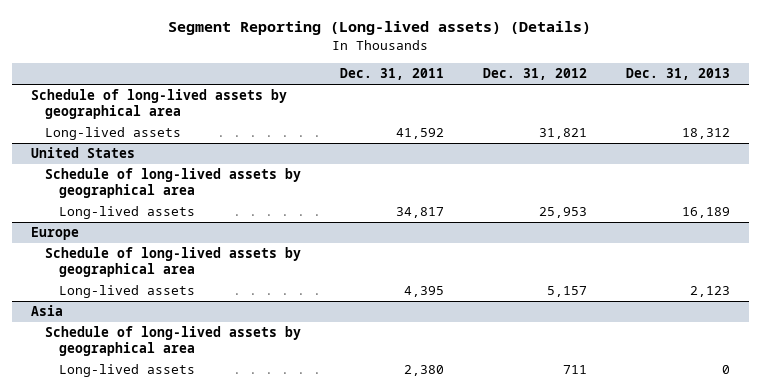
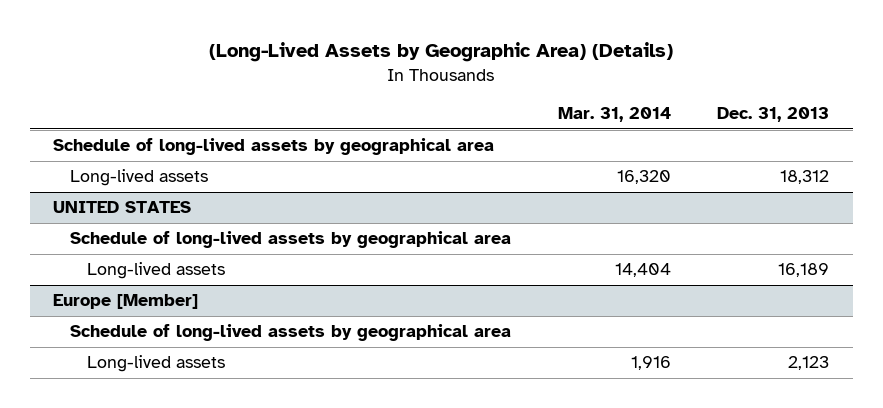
- Segment Reporting (Long-lived assets) (Details)
+ (Long-Lived Assets by Geographic Area) (Details)
- | Dec. 31, 2011 | Dec. 31, 2012 | Dec. 31, 2013
+ | Mar. 31, 2014 | Dec. 31, 2013
- United States
+ UNITED STATES
- Europe
+ Europe [Member]
- Asia
- Schedule of long-lived assets by geographical area
- Long-lived assets | 2,380 | 711 | 0

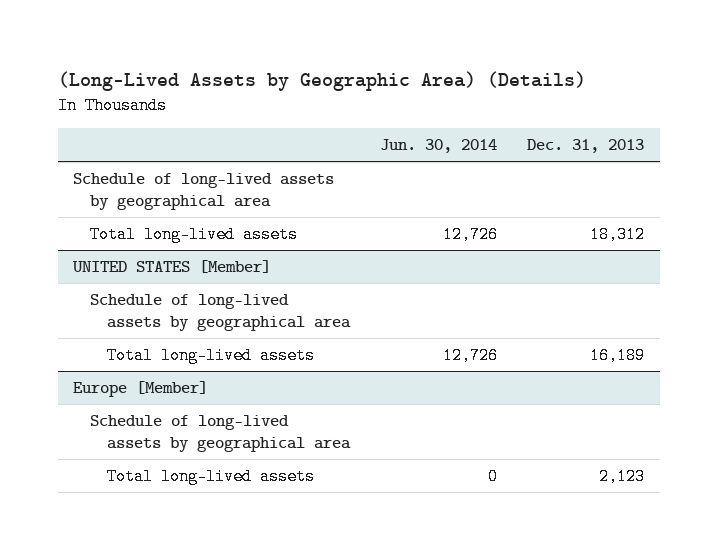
- | Mar. 31, 2014 | Dec. 31, 2013
+ | Jun. 30, 2014 | Dec. 31, 2013
- Long-lived assets | 16,320 | 18,312
- UNITED STATES
+ Total long-lived assets | 12,726 | 18,312
+ UNITED STATES [Member]
- Long-lived assets | 14,404 | 16,189
+ Total long-lived assets | 12,726 | 16,189
@ Europe [Member]
- Long-lived assets | 1,916 | 2,123
+ Total long-lived assets | 0 | 2,123

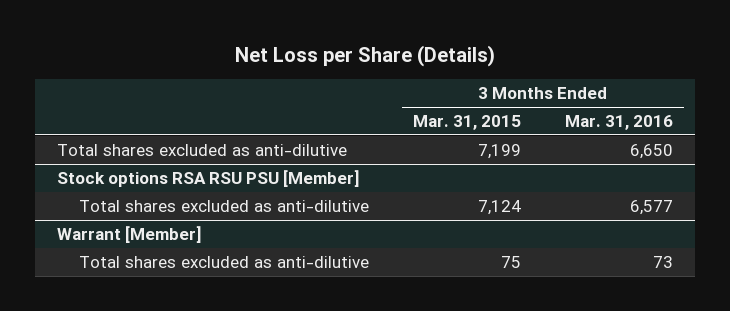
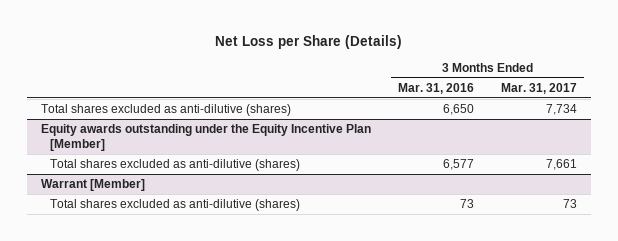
- | 3 Months Ended Mar. 31, 2015 | 3 Months Ended Mar. 31, 2016
+ | 3 Months Ended Mar. 31, 2016 | 3 Months Ended Mar. 31, 2017
- Total shares excluded as anti-dilutive | 7,199 | 6,650
- Stock options RSA RSU PSU [Member]
- Total shares excluded as anti-dilutive | 7,124 | 6,577
+ Total shares excluded as anti-dilutive (shares) | 6,650 | 7,734
+ Equity awards outstanding under the Equity Incentive Plan [Member]
+ Total shares excluded as anti-dilutive (shares) | 6,577 | 7,661
@ Warrant [Member]
- Total shares excluded as anti-dilutive | 75 | 73
+ Total shares excluded as anti-dilutive (shares) | 73 | 73

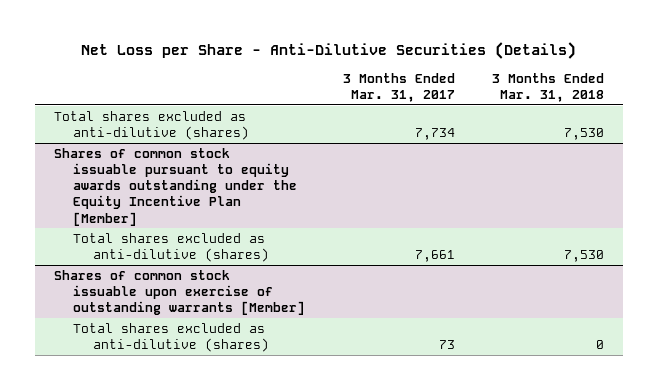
- Net Loss per Share (Details)
+ Net Loss per Share - Anti-Dilutive Securities (Details)
- | 3 Months Ended Mar. 31, 2016 | 3 Months Ended Mar. 31, 2017
+ | 3 Months Ended Mar. 31, 2017 | 3 Months Ended Mar. 31, 2018
- Equity awards outstanding under the Equity Incentive Plan [Member]
+ Shares of common stock issuable pursuant to equity awards outstanding under the Equity Incentive Plan [Member]
- Warrant [Member]
+ Shares of common stock issuable upon exercise of outstanding warrants [Member]

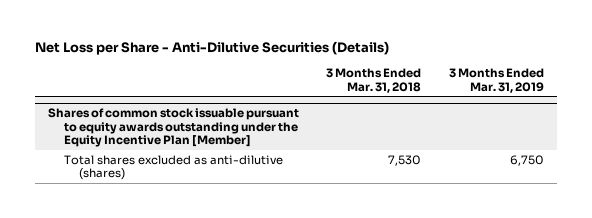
- | 3 Months Ended Mar. 31, 2017 | 3 Months Ended Mar. 31, 2018
+ | 3 Months Ended Mar. 31, 2018 | 3 Months Ended Mar. 31, 2019
- Total shares excluded as anti-dilutive (shares) | 7,734 | 7,530
- Shares of common stock issuable upon exercise of outstanding warrants [Member]
- Total shares excluded as anti-dilutive (shares) | 73 | 0

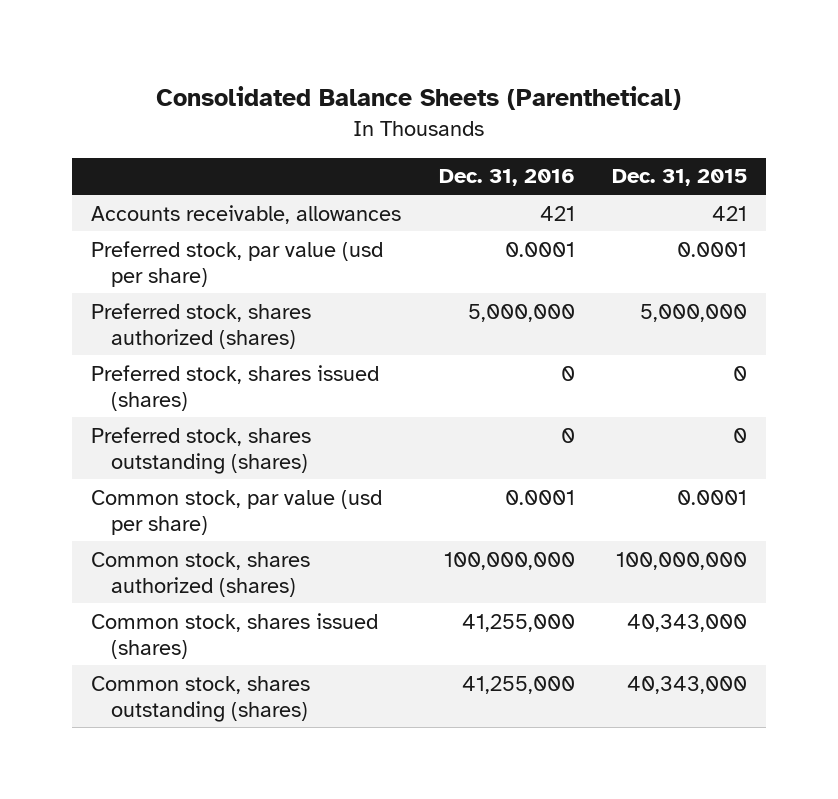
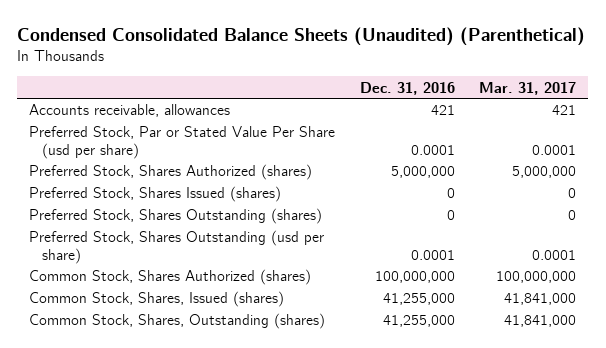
- Consolidated Balance Sheets (Parenthetical)
+ Condensed Consolidated Balance Sheets (Unaudited) (Parenthetical)
- | Dec. 31, 2016 | Dec. 31, 2015
+ | Dec. 31, 2016 | Mar. 31, 2017
- Preferred stock, par value (usd per share) | 0.0001 | 0.0001
- Preferred stock, shares authorized (shares) | 5,000,000 | 5,000,000
- Preferred stock, shares issued (shares) | 0 | 0
- Preferred stock, shares outstanding (shares) | 0 | 0
- Common stock, par value (usd per share) | 0.0001 | 0.0001
- Common stock, shares authorized (shares) | 100,000,000 | 100,000,000
- Common stock, shares issued (shares) | 41,255,000 | 40,343,000
- Common stock, shares outstanding (shares) | 41,255,000 | 40,343,000
+ Preferred Stock, Par or Stated Value Per Share (usd per share) | 0.0001 | 0.0001
+ Preferred Stock, Shares Authorized (shares) | 5,000,000 | 5,000,000
+ Preferred Stock, Shares Issued (shares) | 0 | 0
+ Preferred Stock, Shares Outstanding (shares) | 0 | 0
+ Preferred Stock, Shares Outstanding (usd per share) | 0.0001 | 0.0001
+ Common Stock, Shares Authorized (shares) | 100,000,000 | 100,000,000
+ Common Stock, Shares, Issued (shares) | 41,255,000 | 41,841,000
+ Common Stock, Shares, Outstanding (shares) | 41,255,000 | 41,841,000

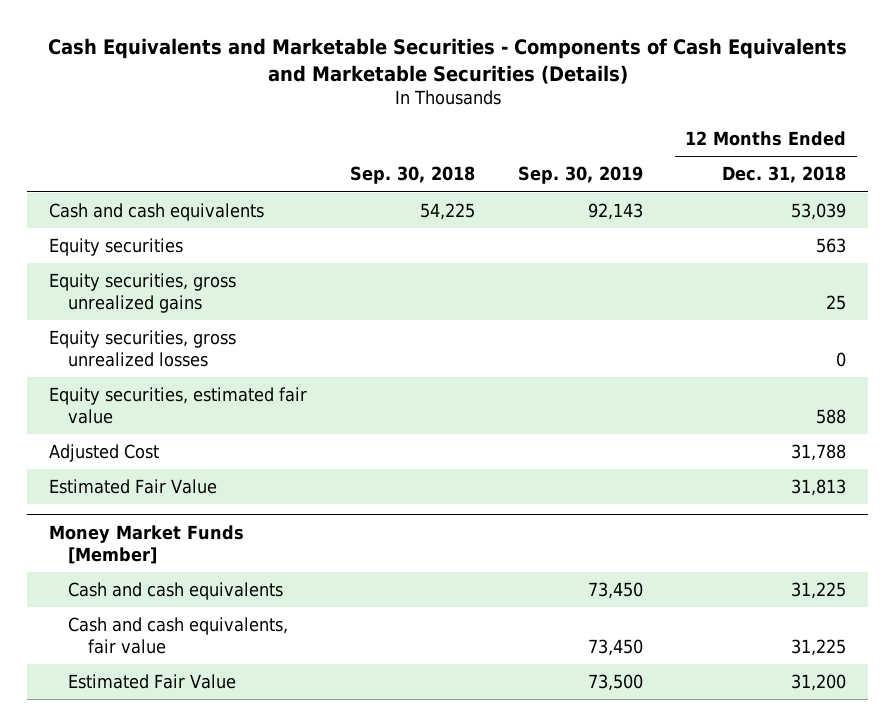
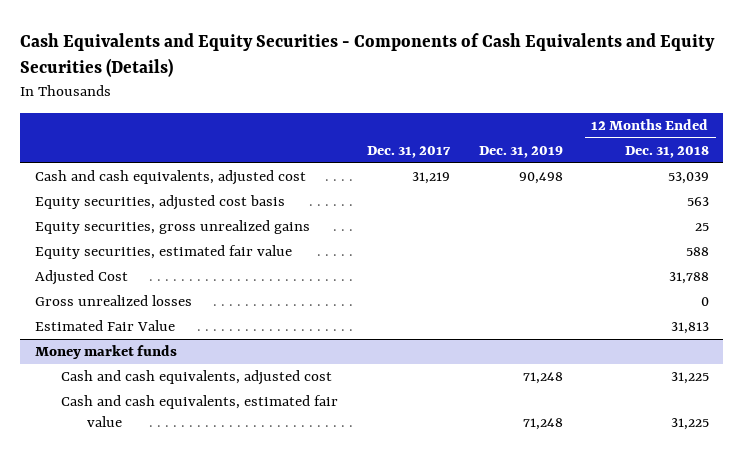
- Cash Equivalents and Marketable Securities - Components of Cash Equivalents and Marketable Securities (Details)
+ Cash Equivalents and Equity Securities - Components of Cash Equivalents and Equity Securities (Details)
- | Sep. 30, 2018 | Sep. 30, 2019 | 12 Months Ended Dec. 31, 2018
+ | Dec. 31, 2017 | Dec. 31, 2019 | 12 Months Ended Dec. 31, 2018
- Cash and cash equivalents | 54,225 | 92,143 | 53,039
- Equity securities | | | 563
+ Cash and cash equivalents, adjusted cost | 31,219 | 90,498 | 53,039
+ Equity securities, adjusted cost basis | | | 563
- Equity securities, gross unrealized losses | | | 0
+ Gross unrealized losses | | | 0
- Money Market Funds [Member]
- Cash and cash equivalents | | 73,450 | 31,225
- Cash and cash equivalents, fair value | | 73,450 | 31,225
- Estimated Fair Value | | 73,500 | 31,200
+ Money market funds
+ Cash and cash equivalents, adjusted cost | | 71,248 | 31,225
+ Cash and cash equivalents, estimated fair value | | 71,248 | 31,225

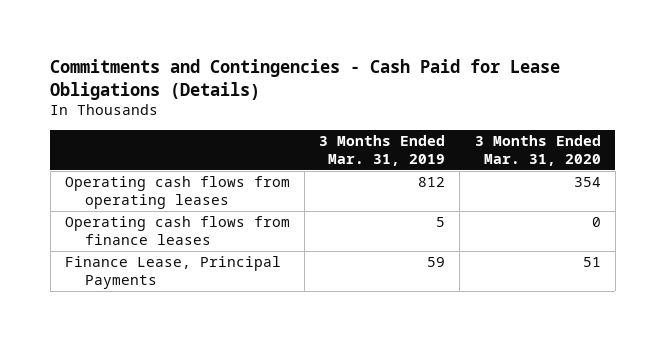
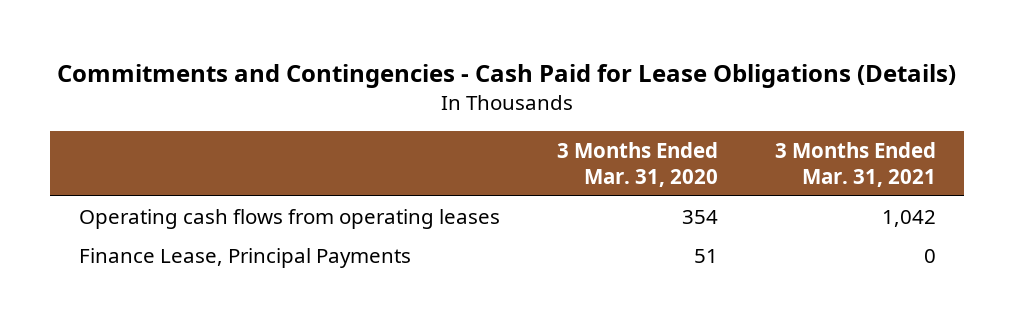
- | 3 Months Ended Mar. 31, 2019 | 3 Months Ended Mar. 31, 2020
+ | 3 Months Ended Mar. 31, 2020 | 3 Months Ended Mar. 31, 2021
- Operating cash flows from finance leases | 5 | 0

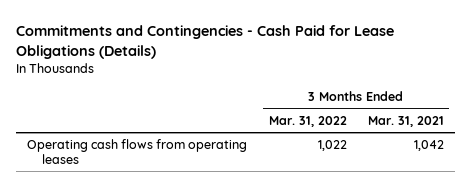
- | 3 Months Ended Mar. 31, 2020 | 3 Months Ended Mar. 31, 2021
+ | 3 Months Ended Mar. 31, 2022 | 3 Months Ended Mar. 31, 2021
- Finance Lease, Principal Payments | 51 | 0

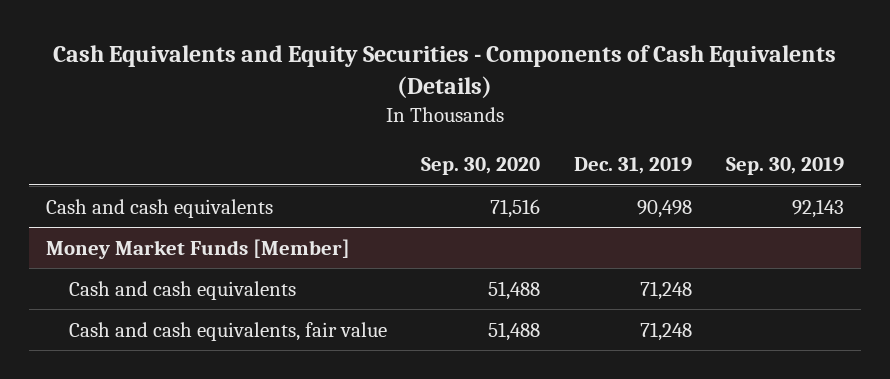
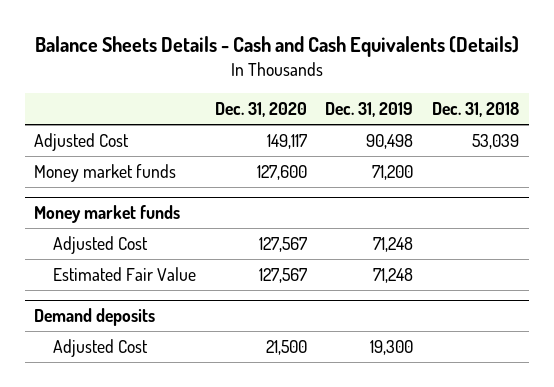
- Cash Equivalents and Equity Securities - Components of Cash Equivalents (Details)
+ Balance Sheets Details - Cash and Cash Equivalents (Details)
- | Sep. 30, 2020 | Dec. 31, 2019 | Sep. 30, 2019
+ | Dec. 31, 2020 | Dec. 31, 2019 | Dec. 31, 2018
- Cash and cash equivalents | 71,516 | 90,498 | 92,143
- Money Market Funds [Member]
- Cash and cash equivalents | 51,488 | 71,248 |
- Cash and cash equivalents, fair value | 51,488 | 71,248 |
+ Adjusted Cost | 149,117 | 90,498 | 53,039
+ Money market funds | 127,600 | 71,200 |
+ Money market funds
+ Adjusted Cost | 127,567 | 71,248 |
+ Estimated Fair Value | 127,567 | 71,248 |
+ Demand deposits
+ Adjusted Cost | 21,500 | 19,300 |

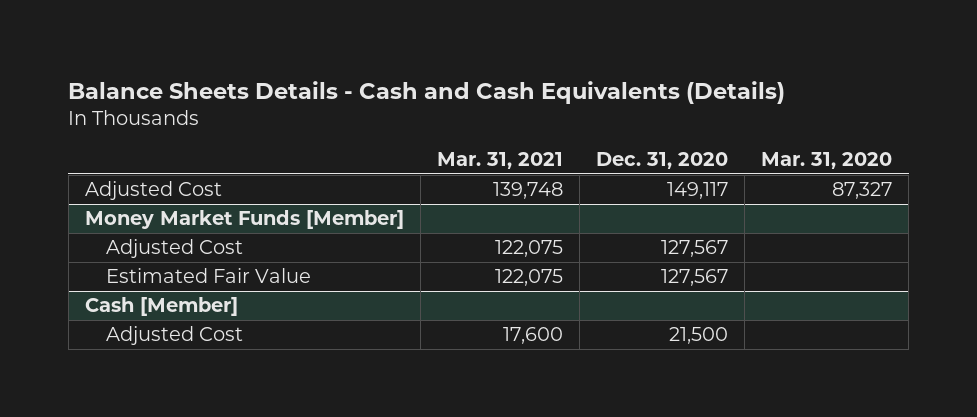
- | Dec. 31, 2020 | Dec. 31, 2019 | Dec. 31, 2018
+ | Mar. 31, 2021 | Dec. 31, 2020 | Mar. 31, 2020
- Money market funds | 127,600 | 71,200 |
- Money market funds
+ Money Market Funds [Member]
- Demand deposits
+ Cash [Member]

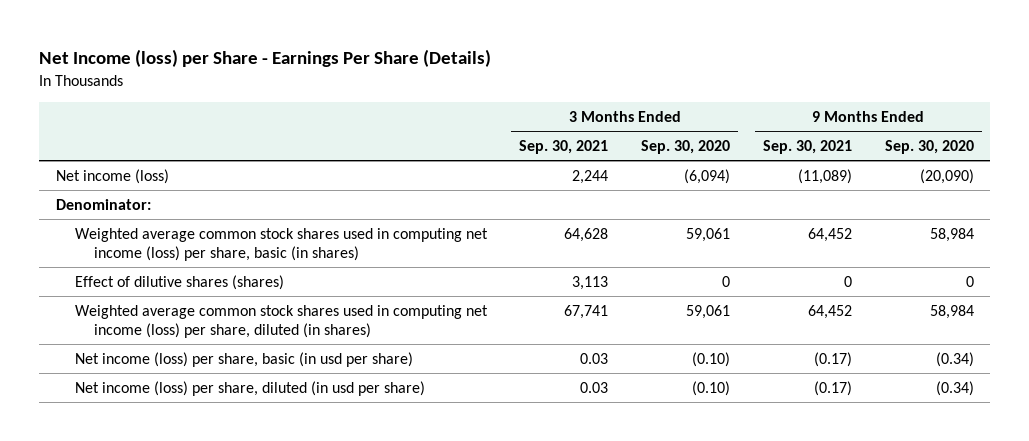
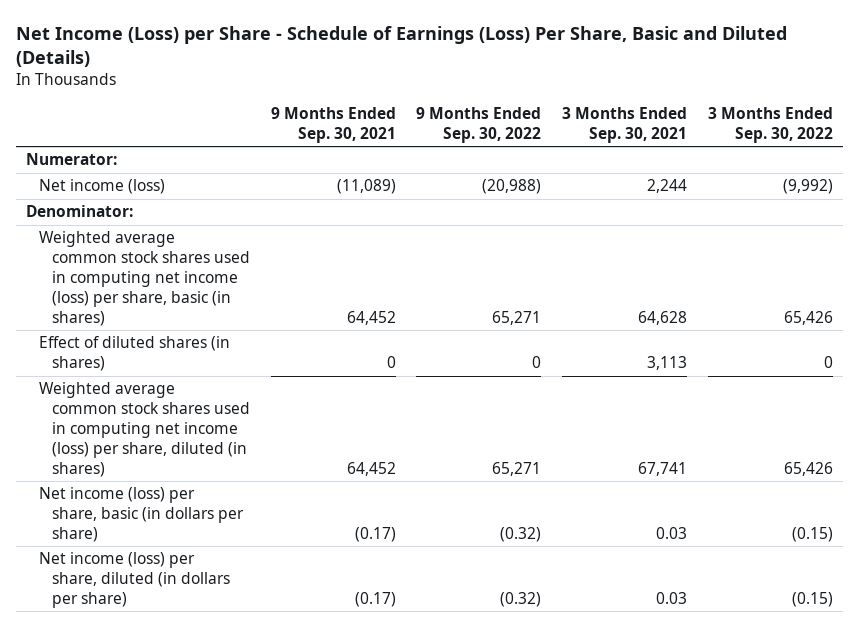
- Net Income (loss) per Share - Earnings Per Share (Details)
+ Net Income (Loss) per Share - Schedule of Earnings (Loss) Per Share, Basic and Diluted (Details)
- | 3 Months Ended Sep. 30, 2021 | 3 Months Ended Sep. 30, 2020 | 9 Months Ended Sep. 30, 2021 | 9 Months Ended Sep. 30, 2020
+ | 9 Months Ended Sep. 30, 2021 | 9 Months Ended Sep. 30, 2022 | 3 Months Ended Sep. 30, 2021 | 3 Months Ended Sep. 30, 2022
+ Numerator:
- Effect of dilutive shares (shares) | 3,113 | 0 | 0 | 0
+ Effect of diluted shares (in shares) | 0 | 0 | 3,113 | 0
- Net income (loss) per share, basic (in usd per share) | 0.03 | (0.10) | (0.17) | (0.34)
- Net income (loss) per share, diluted (in usd per share) | 0.03 | (0.10) | (0.17) | (0.34)
+ Net income (loss) per share, basic (in dollars per share) | (0.17) | (0.32) | 0.03 | (0.15)
+ Net income (loss) per share, diluted (in dollars per share) | (0.17) | (0.32) | 0.03 | (0.15)

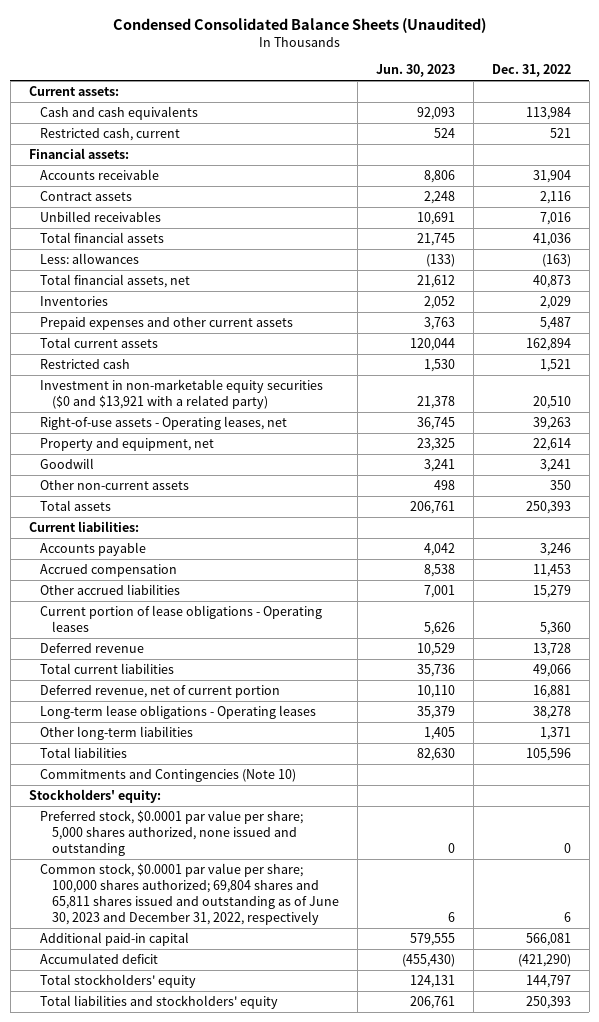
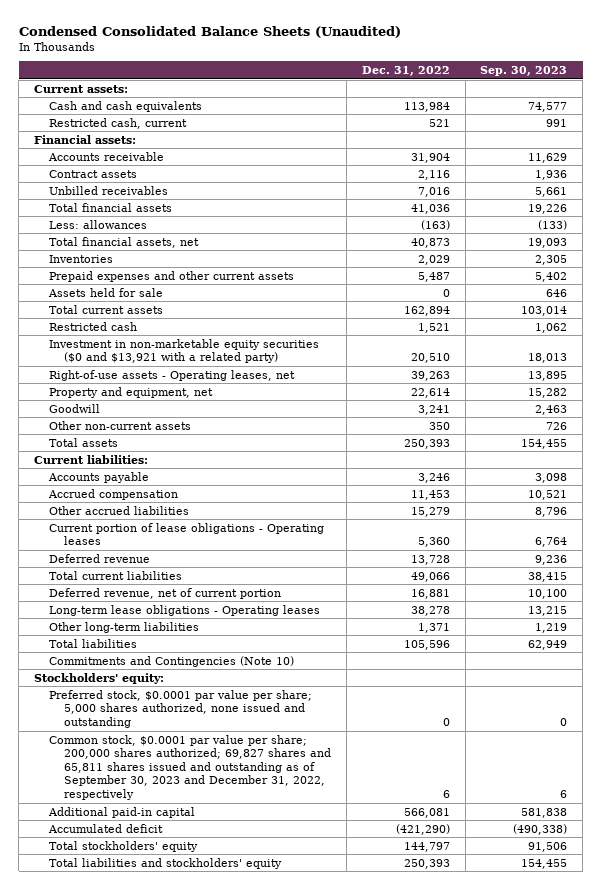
- | Jun. 30, 2023 | Dec. 31, 2022
+ | Dec. 31, 2022 | Sep. 30, 2023
+ Assets held for sale | 0 | 646
- Common stock, $0.0001 par value per share; 100,000 shares authorized; 69,804 shares and 65,811 shares issued and outstanding as of June 30, 2023 and December 31, 2022, respectively | 6 | 6
+ Common stock, $0.0001 par value per share; 200,000 shares authorized; 69,827 shares and 65,811 shares issued and outstanding as of September 30, 2023 and December 31, 2022, respectively | 6 | 6

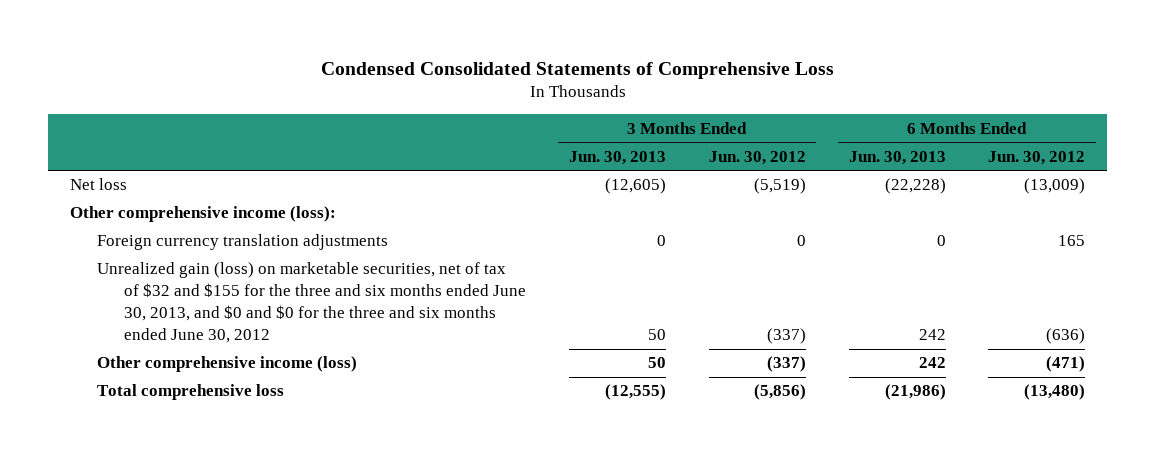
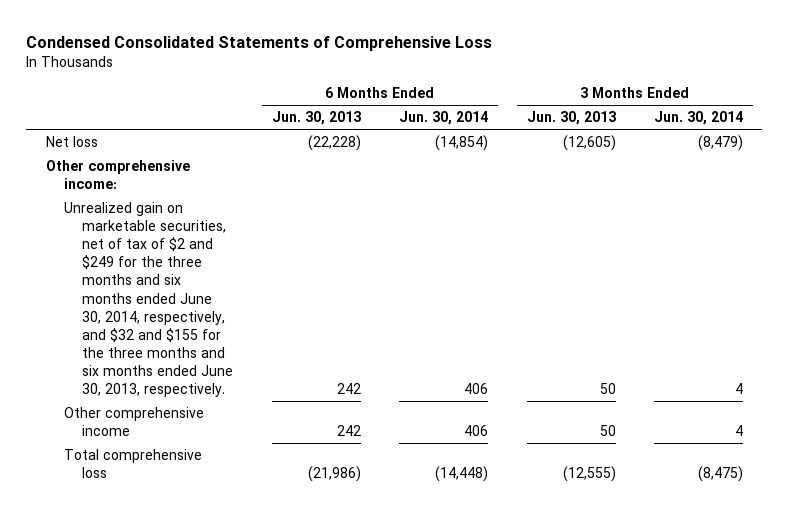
- | 3 Months Ended Jun. 30, 2013 | 3 Months Ended Jun. 30, 2012 | 6 Months Ended Jun. 30, 2013 | 6 Months Ended Jun. 30, 2012
+ | 6 Months Ended Jun. 30, 2013 | 6 Months Ended Jun. 30, 2014 | 3 Months Ended Jun. 30, 2013 | 3 Months Ended Jun. 30, 2014
- Other comprehensive income (loss):
- Foreign currency translation adjustments | 0 | 0 | 0 | 165
- Unrealized gain (loss) on marketable securities, net of tax of $32 and $155 for the three and six months ended June 30, 2013, and $0 and $0 for the three and six months ended June 30, 2012 | 50 | (337) | 242 | (636)
- Other comprehensive income (loss) | 50 | (337) | 242 | (471)
+ Other comprehensive income:
+ Unrealized gain on marketable securities, net of tax of $2 and $249 for the three months and six months ended June 30, 2014, respectively, and $32 and $155 for the three months and six months ended June 30, 2013, respectively. | 242 | 406 | 50 | 4
+ Other comprehensive income | 242 | 406 | 50 | 4

